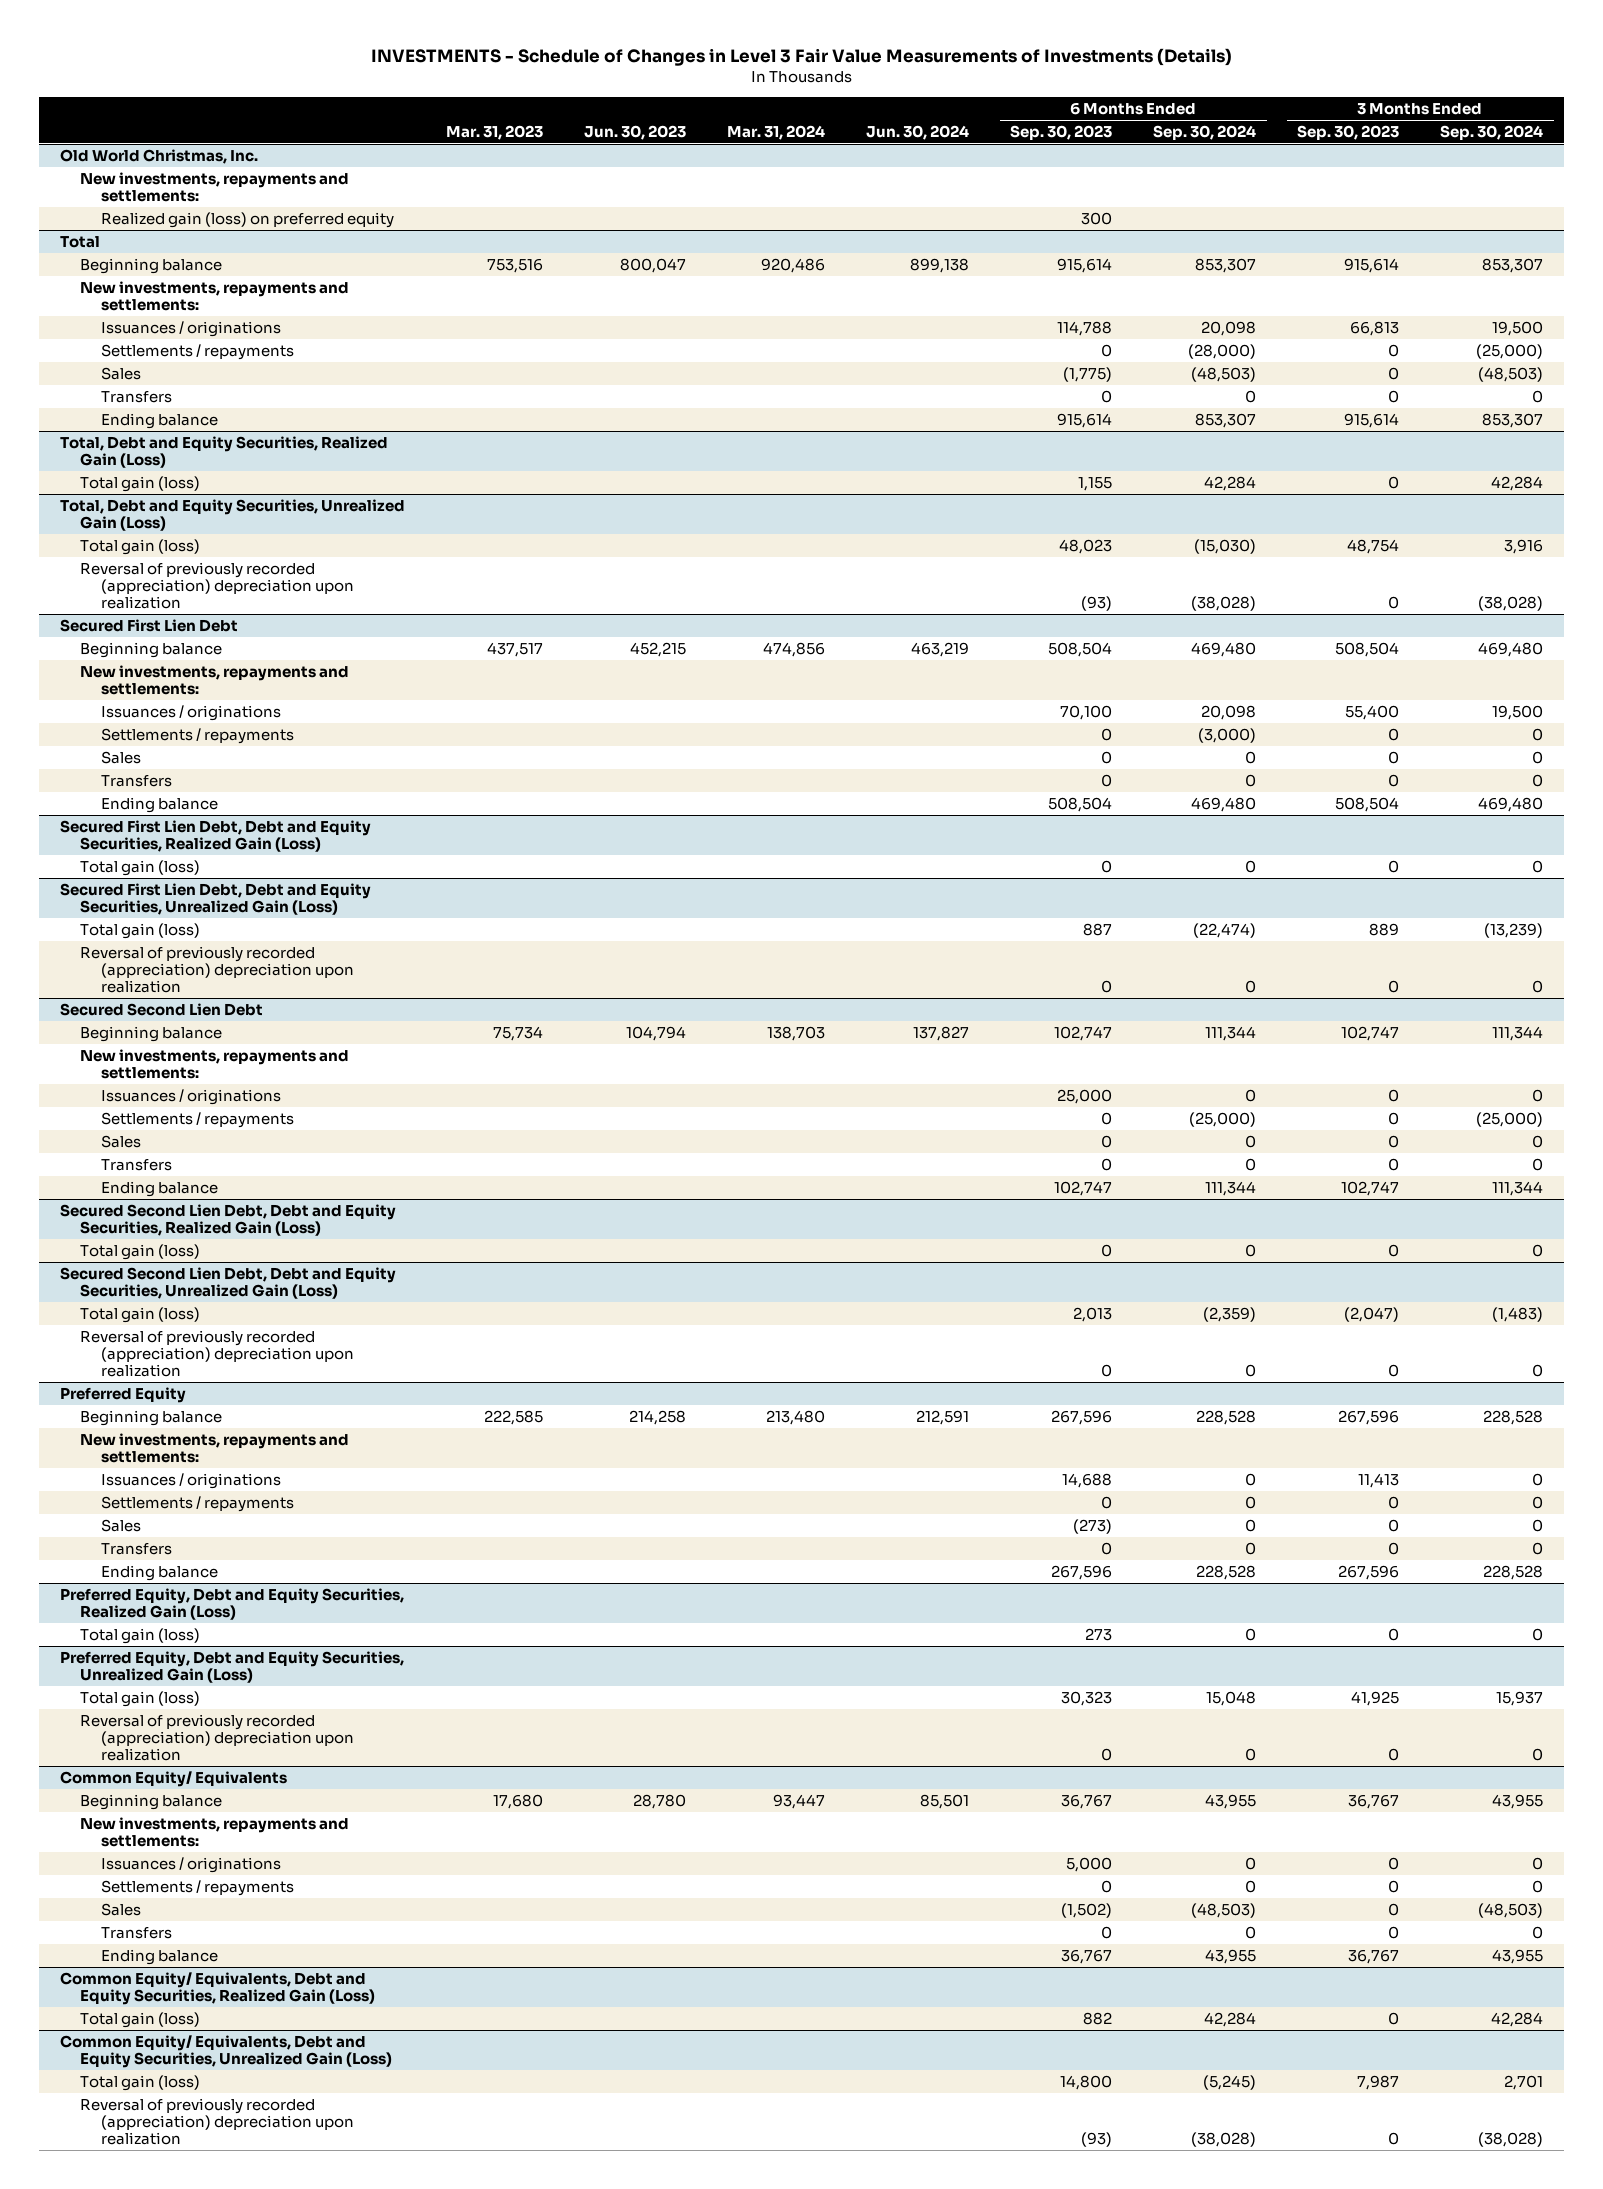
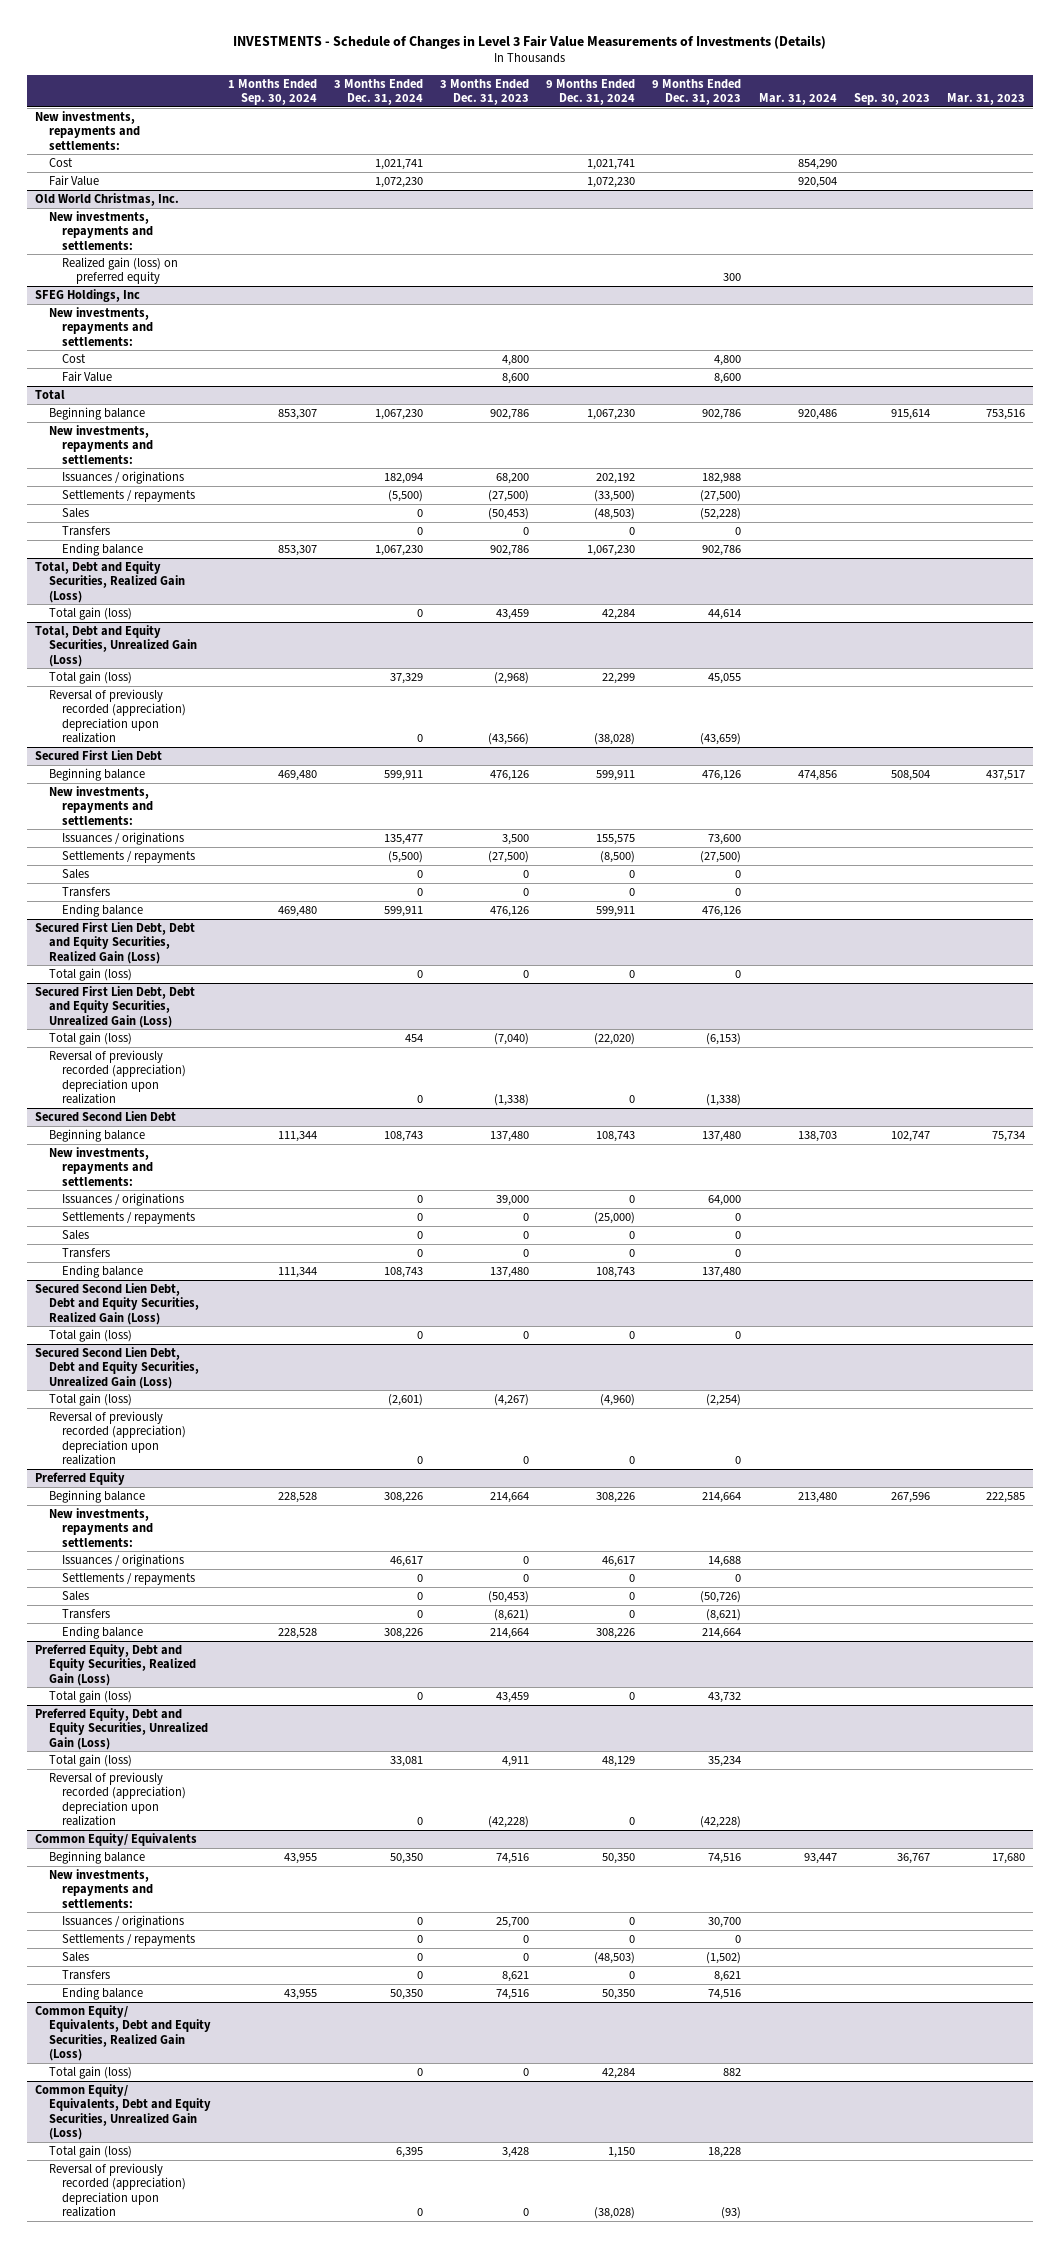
- | Mar. 31, 2023 | Jun. 30, 2023 | Mar. 31, 2024 | Jun. 30, 2024 | 6 Months Ended Sep. 30, 2023 | 6 Months Ended Sep. 30, 2024 | 3 Months Ended Sep. 30, 2023 | 3 Months Ended Sep. 30, 2024
+ | 1 Months Ended Sep. 30, 2024 | 3 Months Ended Dec. 31, 2024 | 3 Months Ended Dec. 31, 2023 | 9 Months Ended Dec. 31, 2024 | 9 Months Ended Dec. 31, 2023 | Mar. 31, 2024 | Sep. 30, 2023 | Mar. 31, 2023
+ New investments, repayments and settlements:
+ Cost | | 1,021,741 | | 1,021,741 | | 854,290 | |
+ Fair Value | | 1,072,230 | | 1,072,230 | | 920,504 | |
+ SFEG Holdings, Inc
+ New investments, repayments and settlements:
+ Cost | | | 4,800 | | 4,800 | | |
+ Fair Value | | | 8,600 | | 8,600 | | |

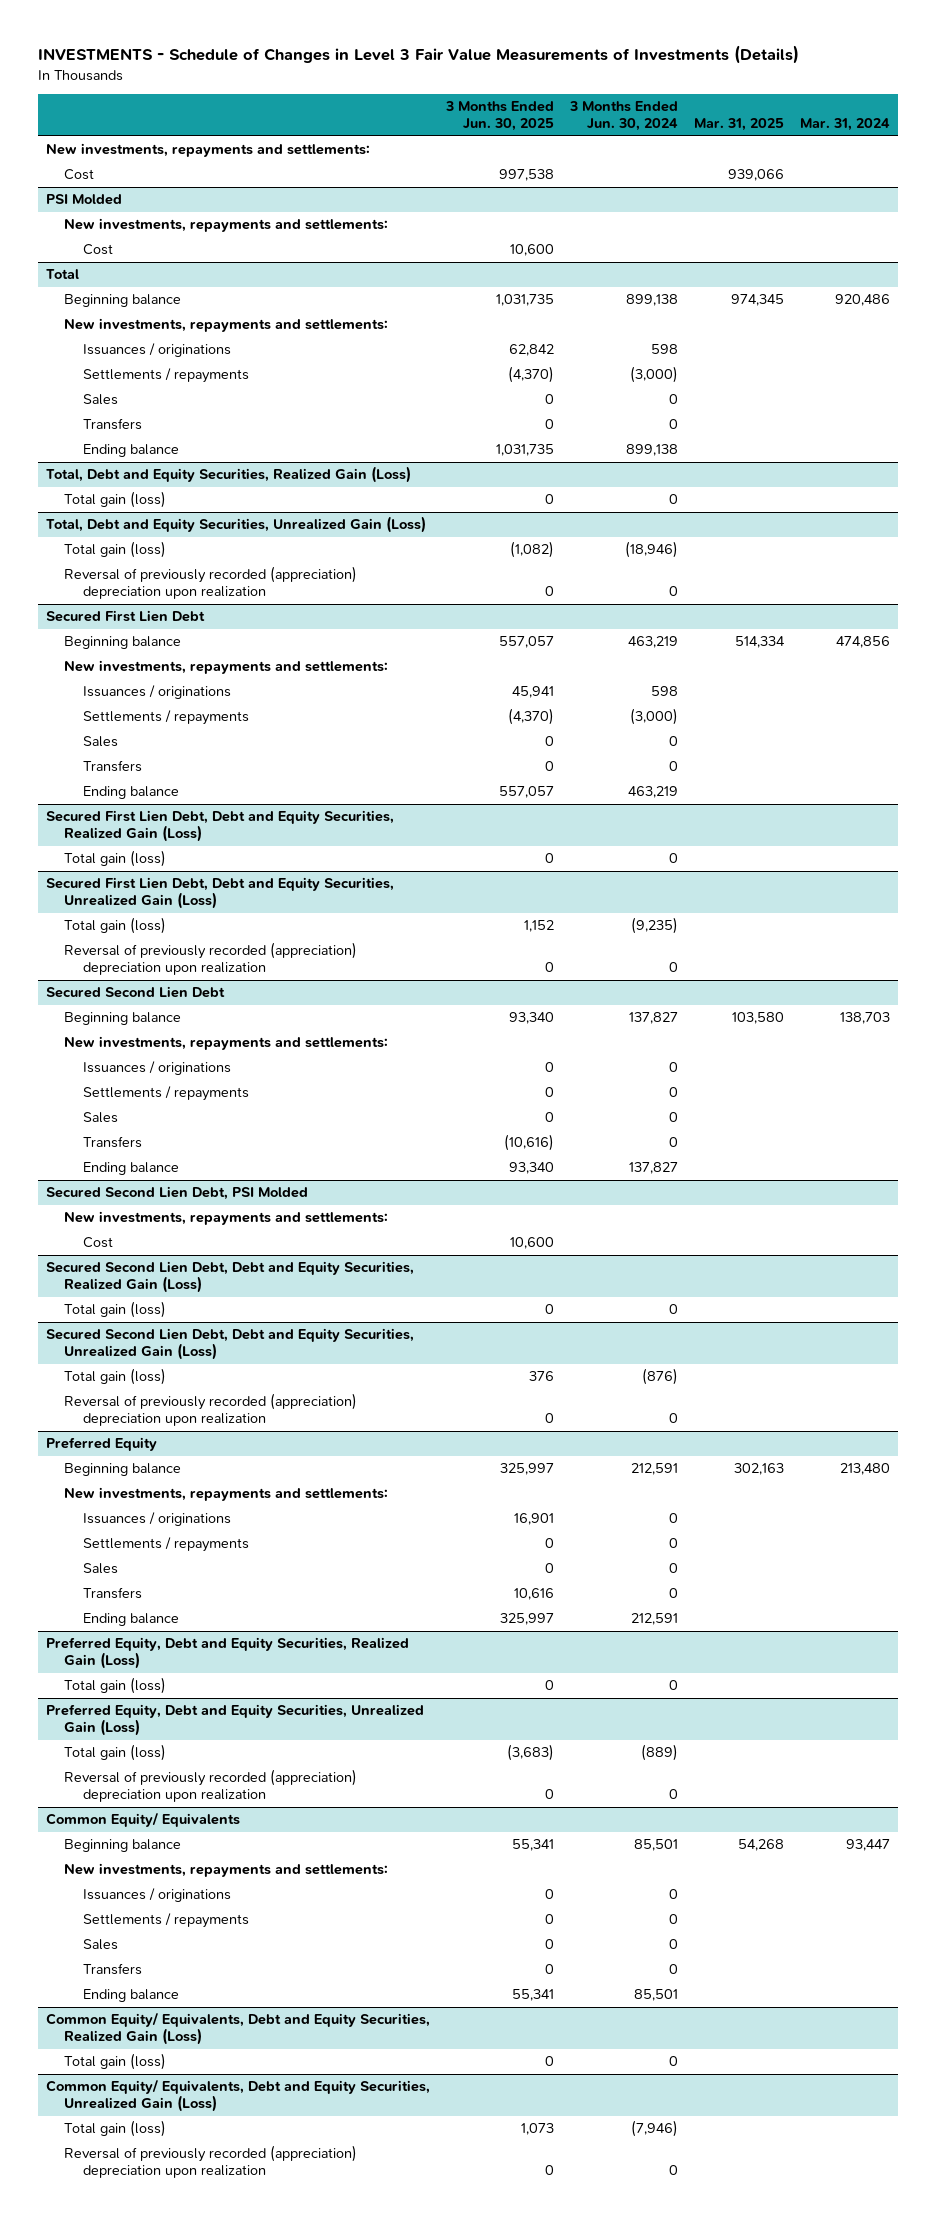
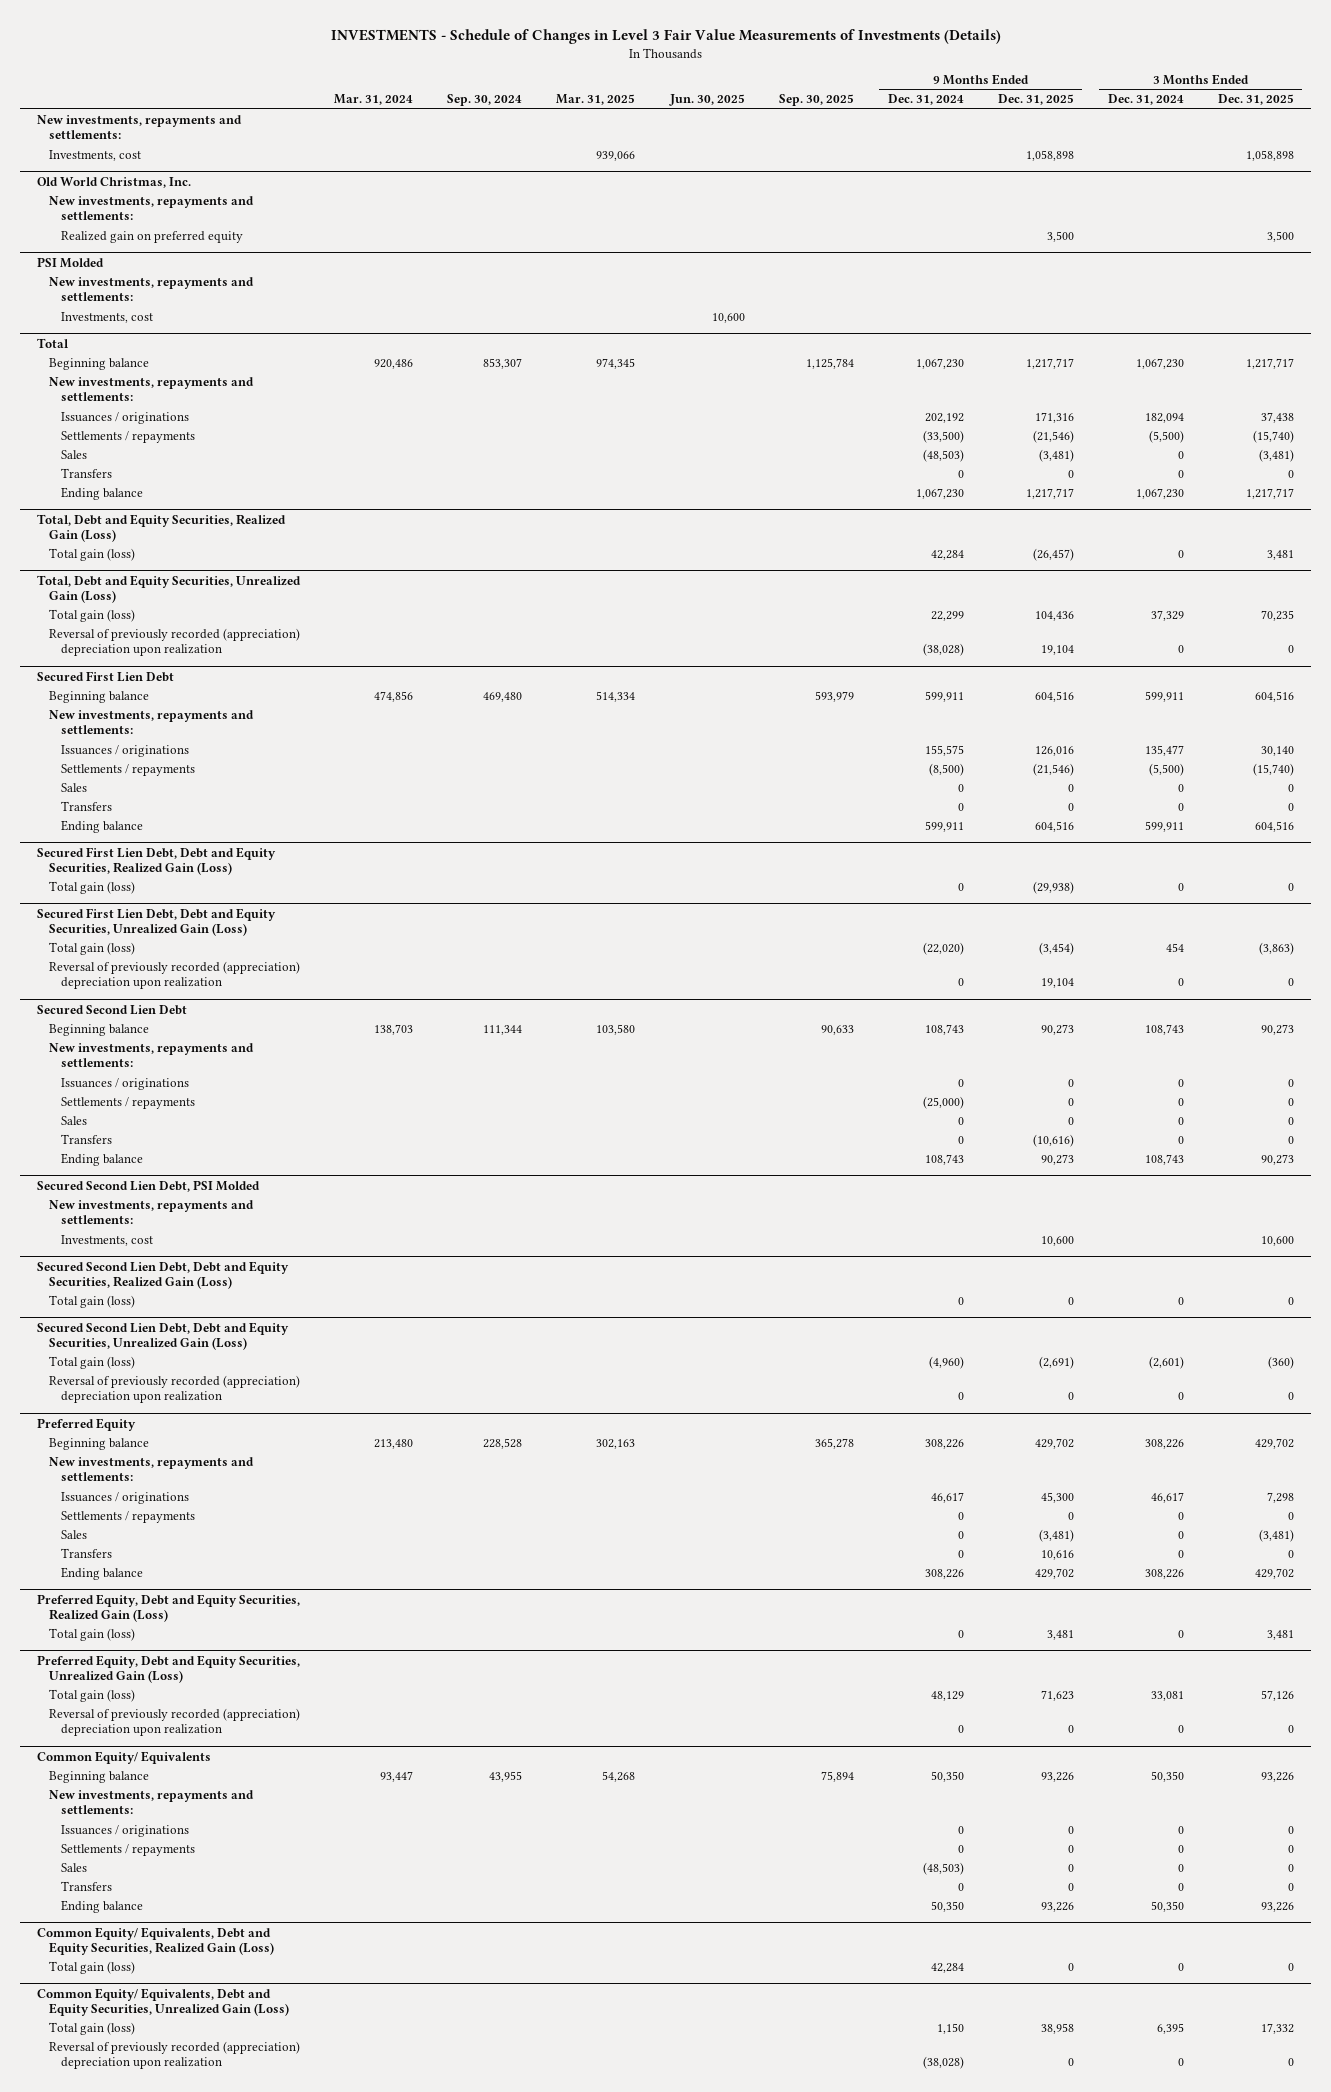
- | 3 Months Ended Jun. 30, 2025 | 3 Months Ended Jun. 30, 2024 | Mar. 31, 2025 | Mar. 31, 2024
+ | Mar. 31, 2024 | Sep. 30, 2024 | Mar. 31, 2025 | Jun. 30, 2025 | Sep. 30, 2025 | 9 Months Ended Dec. 31, 2024 | 9 Months Ended Dec. 31, 2025 | 3 Months Ended Dec. 31, 2024 | 3 Months Ended Dec. 31, 2025
- Cost | 997,538 | | 939,066 |
+ Investments, cost | | | 939,066 | | | | 1,058,898 | | 1,058,898
+ Old World Christmas, Inc.
+ New investments, repayments and settlements:
+ Realized gain on preferred equity | | | | | | | 3,500 | | 3,500
@ PSI Molded
- Cost | 10,600 | | |
+ Investments, cost | | | | 10,600 | | | | |
@ Secured Second Lien Debt, PSI Molded
- Cost | 10,600 | | |
+ Investments, cost | | | | | | | 10,600 | | 10,600

